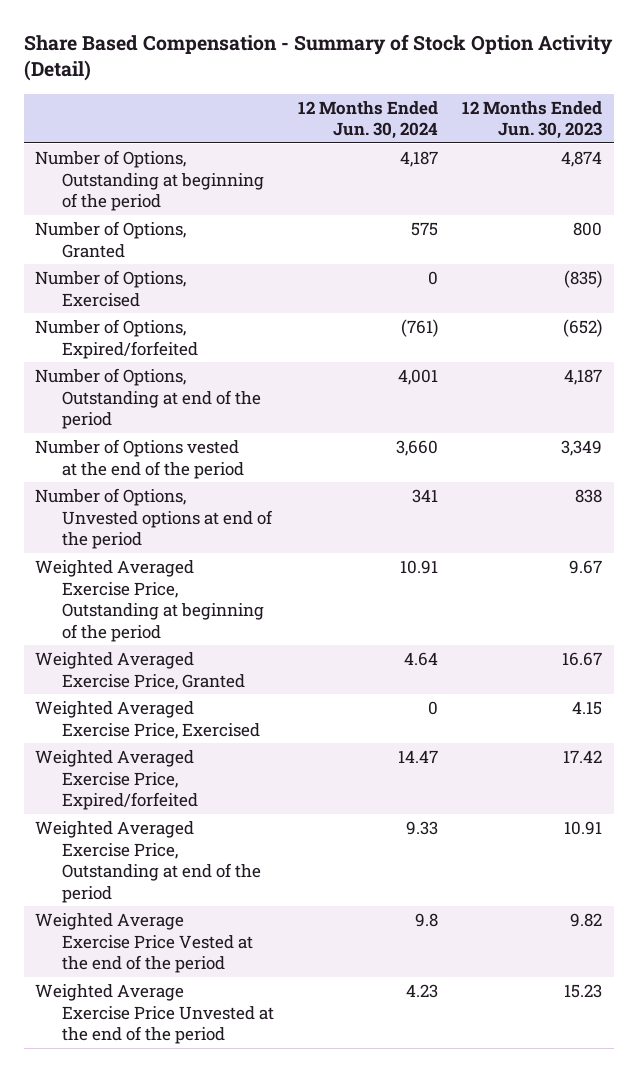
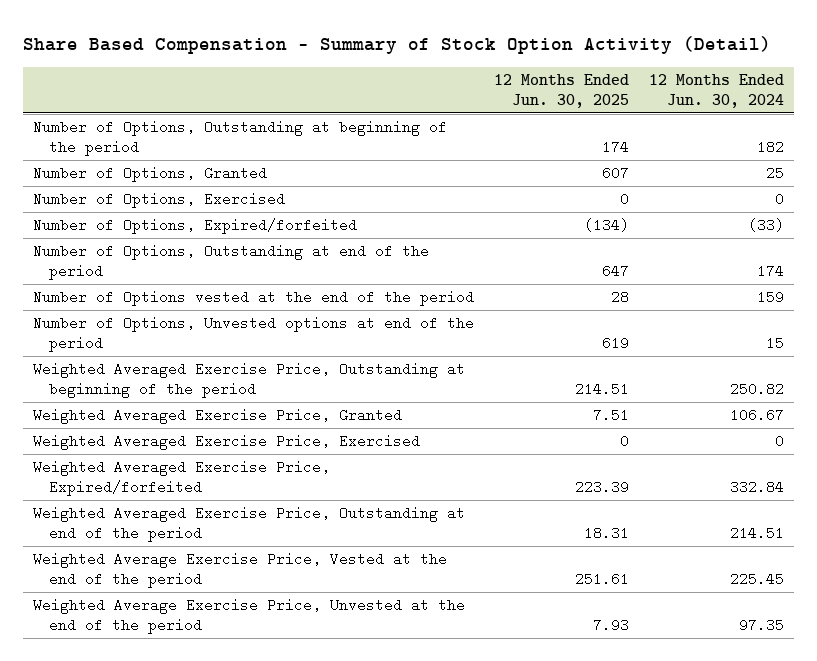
- | 12 Months Ended Jun. 30, 2024 | 12 Months Ended Jun. 30, 2023
+ | 12 Months Ended Jun. 30, 2025 | 12 Months Ended Jun. 30, 2024
- Number of Options, Outstanding at beginning of the period | 4,187 | 4,874
- Number of Options, Granted | 575 | 800
+ Number of Options, Outstanding at beginning of the period | 174 | 182
+ Number of Options, Granted | 607 | 25
- Number of Options, Expired/forfeited | (761) | (652)
- Number of Options, Outstanding at end of the period | 4,001 | 4,187
- Number of Options vested at the end of the period | 3,660 | 3,349
- Number of Options, Unvested options at end of the period | 341 | 838
- Weighted Averaged Exercise Price, Outstanding at beginning of the period | 10.91 | 9.67
- Weighted Averaged Exercise Price, Granted | 4.64 | 16.67
+ Number of Options, Expired/forfeited | (134) | (33)
+ Number of Options, Outstanding at end of the period | 647 | 174
+ Number of Options vested at the end of the period | 28 | 159
+ Number of Options, Unvested options at end of the period | 619 | 15
+ Weighted Averaged Exercise Price, Outstanding at beginning of the period | 214.51 | 250.82
+ Weighted Averaged Exercise Price, Granted | 7.51 | 106.67
- Weighted Averaged Exercise Price, Expired/forfeited | 14.47 | 17.42
- Weighted Averaged Exercise Price, Outstanding at end of the period | 9.33 | 10.91
- Weighted Average Exercise Price Vested at the end of the period | 9.8 | 9.82
- Weighted Average Exercise Price Unvested at the end of the period | 4.23 | 15.23
+ Weighted Averaged Exercise Price, Expired/forfeited | 223.39 | 332.84
+ Weighted Averaged Exercise Price, Outstanding at end of the period | 18.31 | 214.51
+ Weighted Average Exercise Price, Vested at the end of the period | 251.61 | 225.45
+ Weighted Average Exercise Price, Unvested at the end of the period | 7.93 | 97.35

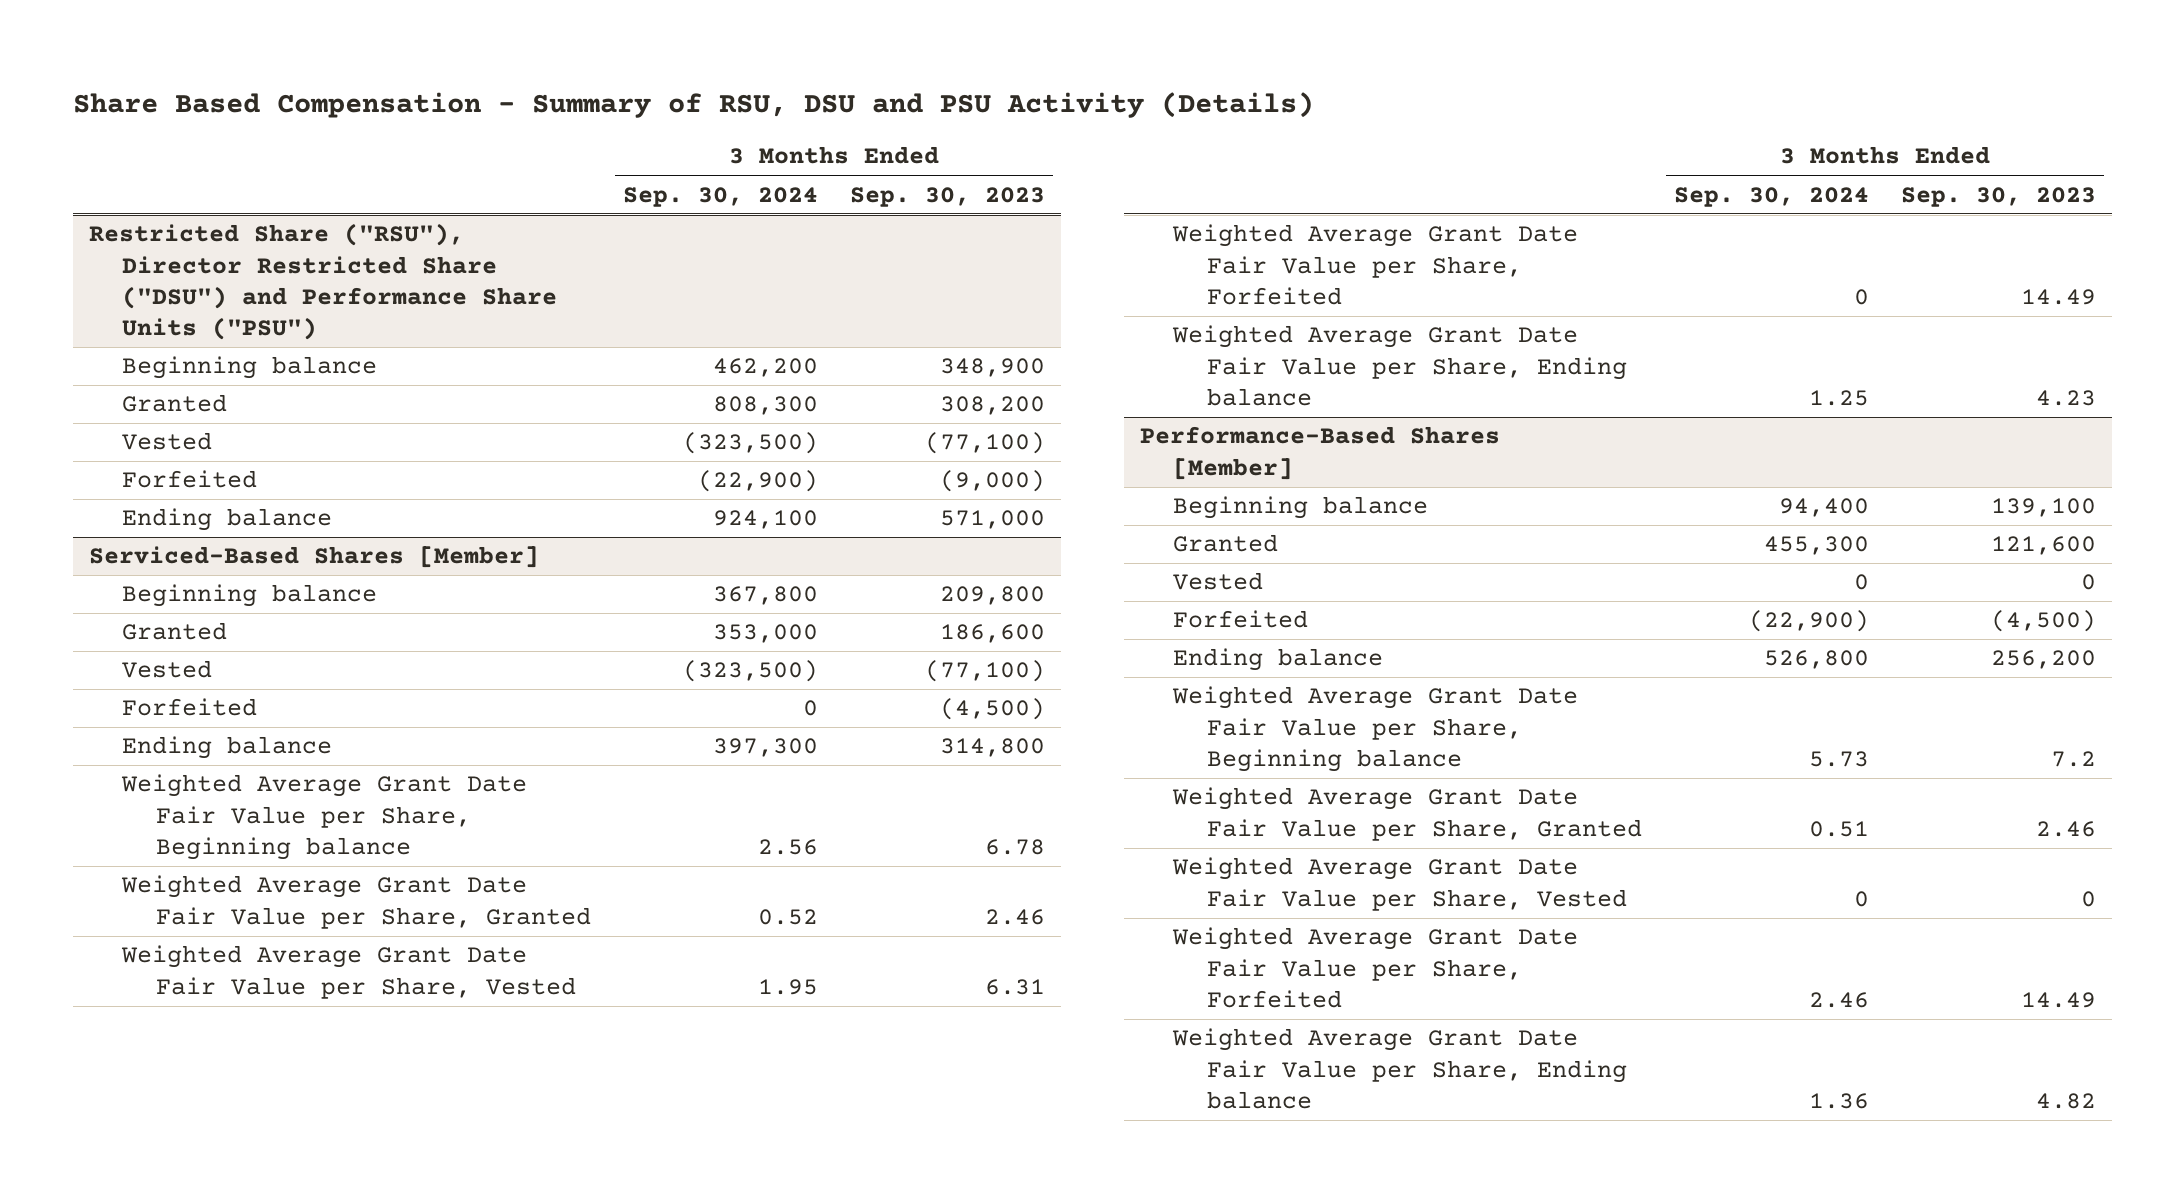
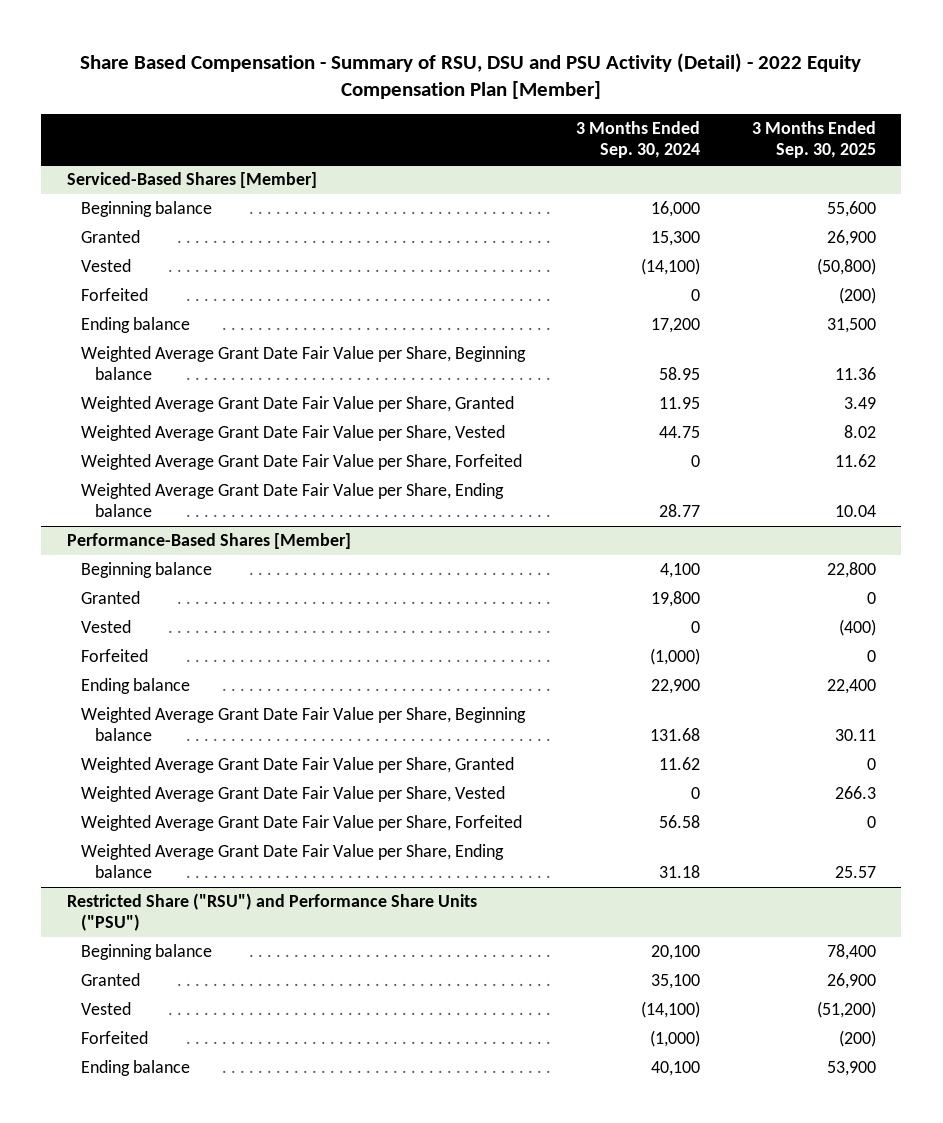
- Share Based Compensation - Summary of RSU, DSU and PSU Activity (Details)
+ Share Based Compensation - Summary of RSU, DSU and PSU Activity (Detail) - 2022 Equity Compensation Plan [Member]
- | 3 Months Ended Sep. 30, 2024 | 3 Months Ended Sep. 30, 2023
+ | 3 Months Ended Sep. 30, 2024 | 3 Months Ended Sep. 30, 2025
- Restricted Share ("RSU"), Director Restricted Share ("DSU") and Performance Share Units ("PSU")
- Beginning balance | 462,200 | 348,900
- Granted | 808,300 | 308,200
- Vested | (323,500) | (77,100)
- Forfeited | (22,900) | (9,000)
- Ending balance | 924,100 | 571,000
@ Serviced-Based Shares [Member]
- Beginning balance | 367,800 | 209,800
- Granted | 353,000 | 186,600
- Vested | (323,500) | (77,100)
+ Beginning balance | 16,000 | 55,600
+ Granted | 15,300 | 26,900
+ Vested | (14,100) | (50,800)
- Ending balance | 397,300 | 314,800
- Weighted Average Grant Date Fair Value per Share, Beginning balance | 2.56 | 6.78
- Weighted Average Grant Date Fair Value per Share, Granted | 0.52 | 2.46
- Weighted Average Grant Date Fair Value per Share, Vested | 1.95 | 6.31
+ Ending balance | 17,200 | 31,500
+ Weighted Average Grant Date Fair Value per Share, Beginning balance | 58.95 | 11.36
+ Weighted Average Grant Date Fair Value per Share, Granted | 11.95 | 3.49
+ Weighted Average Grant Date Fair Value per Share, Vested | 44.75 | 8.02
- Weighted Average Grant Date Fair Value per Share, Ending balance | 1.25 | 4.23
+ Weighted Average Grant Date Fair Value per Share, Ending balance | 28.77 | 10.04
@ Performance-Based Shares [Member]
- Beginning balance | 94,400 | 139,100
- Granted | 455,300 | 121,600
+ Beginning balance | 4,100 | 22,800
+ Granted | 19,800 | 0
- Forfeited | (22,900) | (4,500)
- Ending balance | 526,800 | 256,200
- Weighted Average Grant Date Fair Value per Share, Beginning balance | 5.73 | 7.2
- Weighted Average Grant Date Fair Value per Share, Granted | 0.51 | 2.46
+ Forfeited | (1,000) | 0
+ Ending balance | 22,900 | 22,400
+ Weighted Average Grant Date Fair Value per Share, Beginning balance | 131.68 | 30.11
+ Weighted Average Grant Date Fair Value per Share, Granted | 11.62 | 0
- Weighted Average Grant Date Fair Value per Share, Forfeited | 2.46 | 14.49
- Weighted Average Grant Date Fair Value per Share, Ending balance | 1.36 | 4.82
+ Weighted Average Grant Date Fair Value per Share, Forfeited | 56.58 | 0
+ Weighted Average Grant Date Fair Value per Share, Ending balance | 31.18 | 25.57
+ Restricted Share ("RSU") and Performance Share Units ("PSU")
+ Beginning balance | 20,100 | 78,400
+ Granted | 35,100 | 26,900
+ Vested | (14,100) | (51,200)
+ Forfeited | (1,000) | (200)
+ Ending balance | 40,100 | 53,900

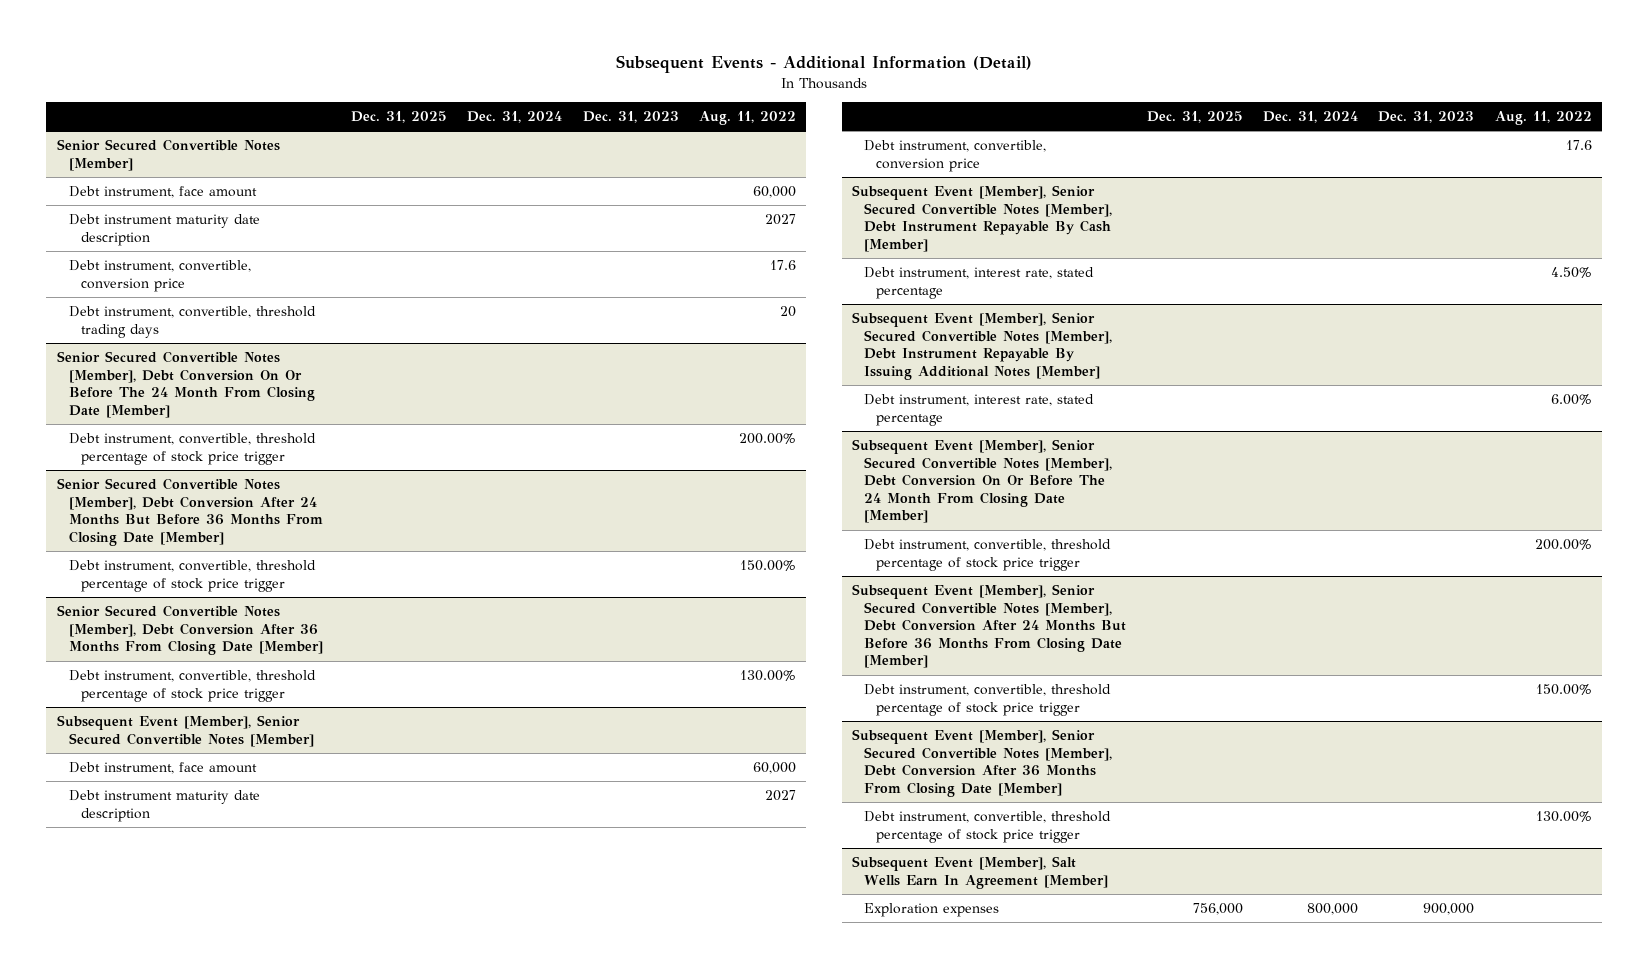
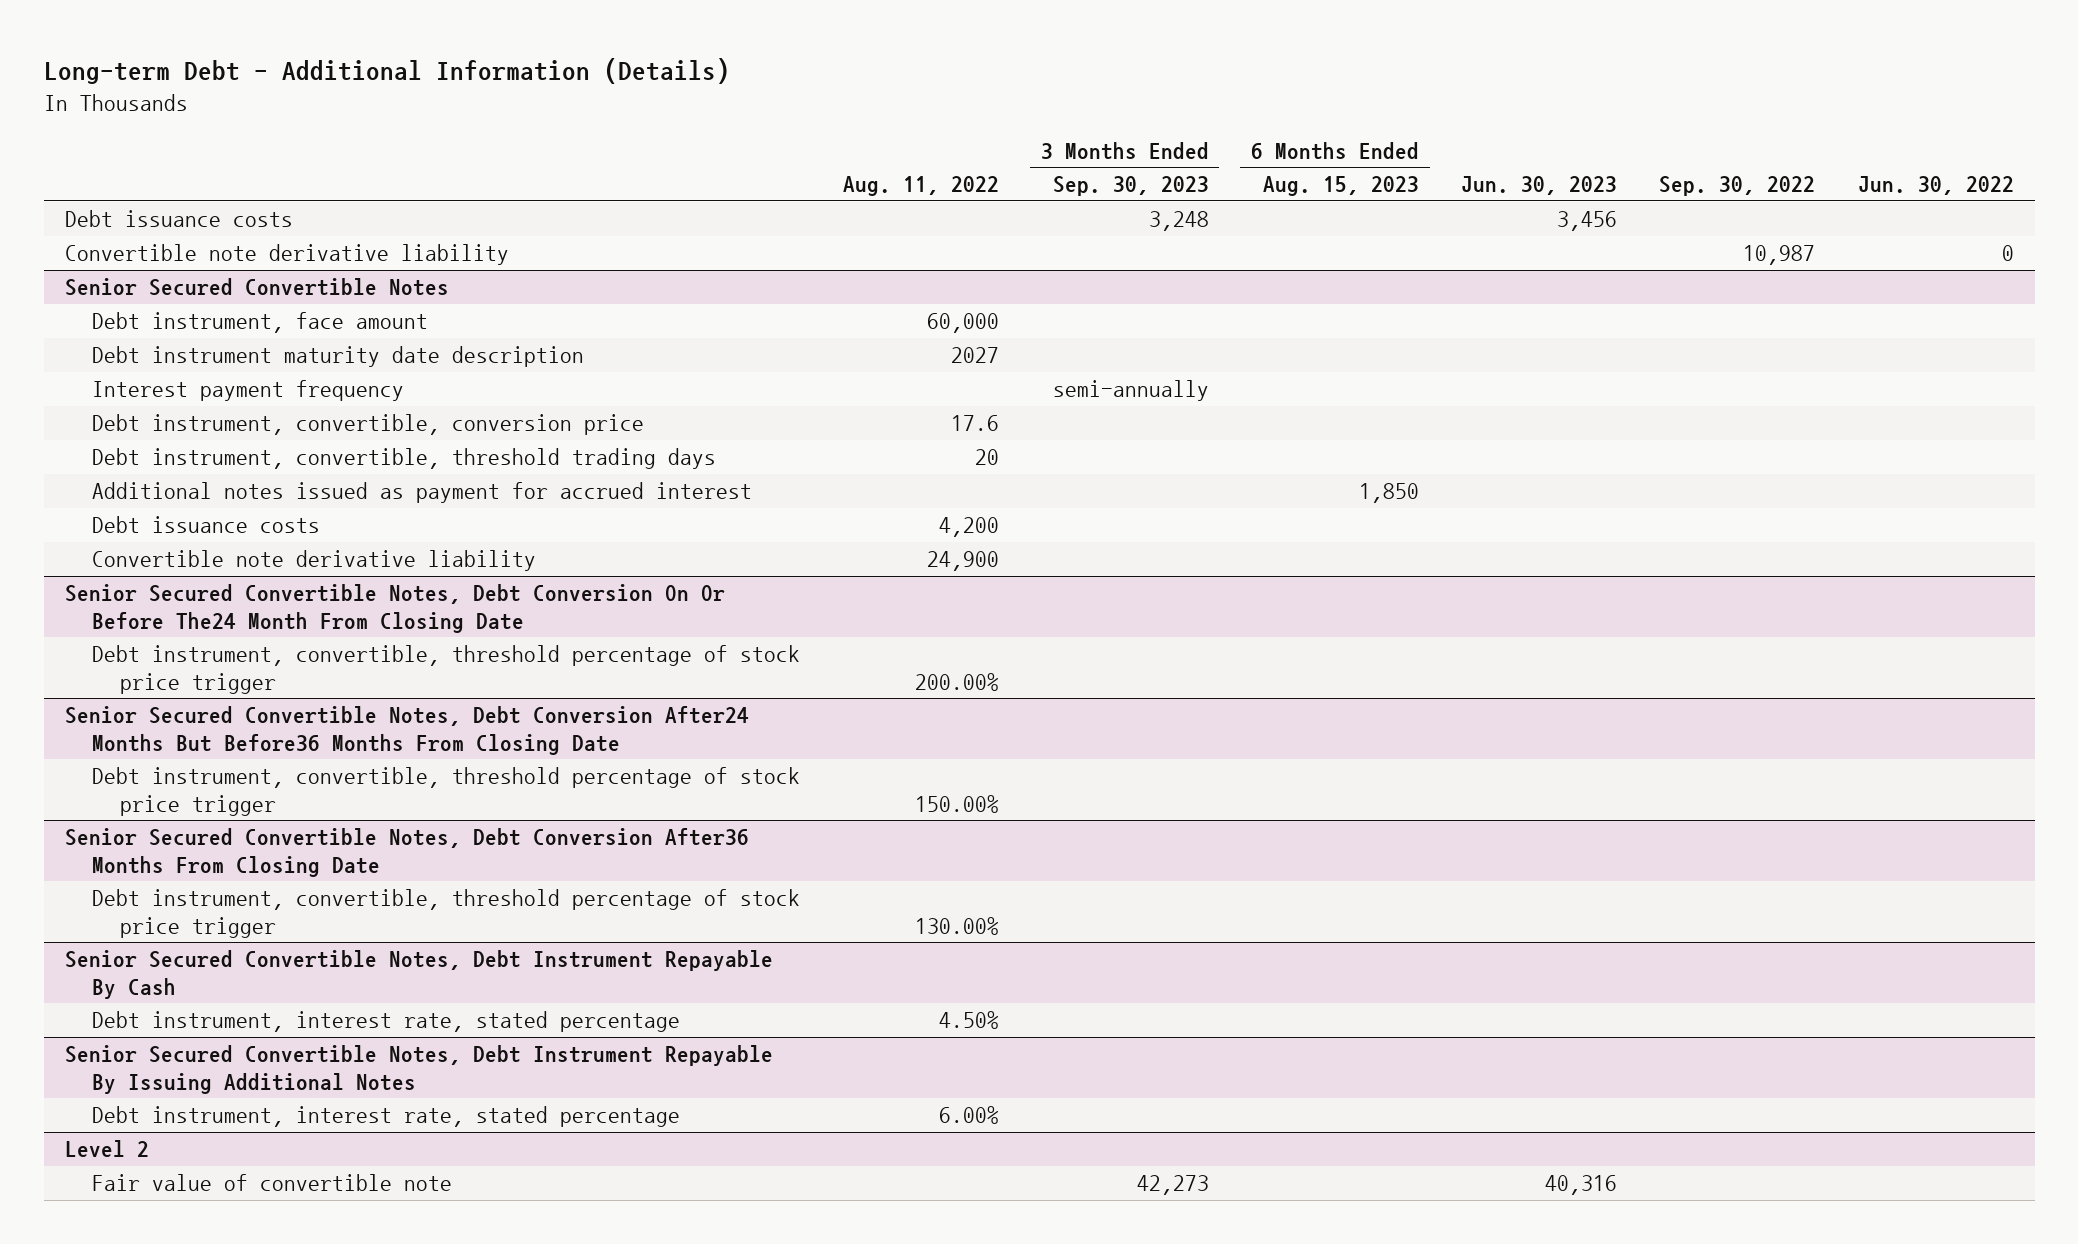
- Subsequent Events - Additional Information (Detail)
+ Long-term Debt - Additional Information (Details)
- | Dec. 31, 2025 | Dec. 31, 2024 | Dec. 31, 2023 | Aug. 11, 2022
+ | Aug. 11, 2022 | 3 Months Ended Sep. 30, 2023 | 6 Months Ended Aug. 15, 2023 | Jun. 30, 2023 | Sep. 30, 2022 | Jun. 30, 2022
- Senior Secured Convertible Notes [Member]
+ Debt issuance costs | | 3,248 | | 3,456 | |
+ Convertible note derivative liability | | | | | 10,987 | 0
+ Senior Secured Convertible Notes
+ Interest payment frequency | | semi-annually | | | |
- Senior Secured Convertible Notes [Member], Debt Conversion On Or Before The 24 Month From Closing Date [Member]
+ Additional notes issued as payment for accrued interest | | | 1,850 | | |
+ Debt issuance costs | 4,200 | | | | |
+ Convertible note derivative liability | 24,900 | | | | |
+ Senior Secured Convertible Notes, Debt Conversion On Or Before The24 Month From Closing Date
- Senior Secured Convertible Notes [Member], Debt Conversion After 24 Months But Before 36 Months From Closing Date [Member]
+ Senior Secured Convertible Notes, Debt Conversion After24 Months But Before36 Months From Closing Date
- Senior Secured Convertible Notes [Member], Debt Conversion After 36 Months From Closing Date [Member]
+ Senior Secured Convertible Notes, Debt Conversion After36 Months From Closing Date
- Subsequent Event [Member], Senior Secured Convertible Notes [Member]
- Debt instrument, face amount | | | | 60,000
- Debt instrument maturity date description | | | | 2027
- Debt instrument, convertible, conversion price | | | | 17.6
- Subsequent Event [Member], Senior Secured Convertible Notes [Member], Debt Instrument Repayable By Cash [Member]
+ Senior Secured Convertible Notes, Debt Instrument Repayable By Cash
- Subsequent Event [Member], Senior Secured Convertible Notes [Member], Debt Instrument Repayable By Issuing Additional Notes [Member]
+ Senior Secured Convertible Notes, Debt Instrument Repayable By Issuing Additional Notes
- Subsequent Event [Member], Senior Secured Convertible Notes [Member], Debt Conversion On Or Before The 24 Month From Closing Date [Member]
- Debt instrument, convertible, threshold percentage of stock price trigger | | | | 200.00%
- Subsequent Event [Member], Senior Secured Convertible Notes [Member], Debt Conversion After 24 Months But Before 36 Months From Closing Date [Member]
- Debt instrument, convertible, threshold percentage of stock price trigger | | | | 150.00%
- Subsequent Event [Member], Senior Secured Convertible Notes [Member], Debt Conversion After 36 Months From Closing Date [Member]
- Debt instrument, convertible, threshold percentage of stock price trigger | | | | 130.00%
- Subsequent Event [Member], Salt Wells Earn In Agreement [Member]
- Exploration expenses | 756,000 | 800,000 | 900,000 |
+ Level 2
+ Fair value of convertible note | | 42,273 | | 40,316 | |

